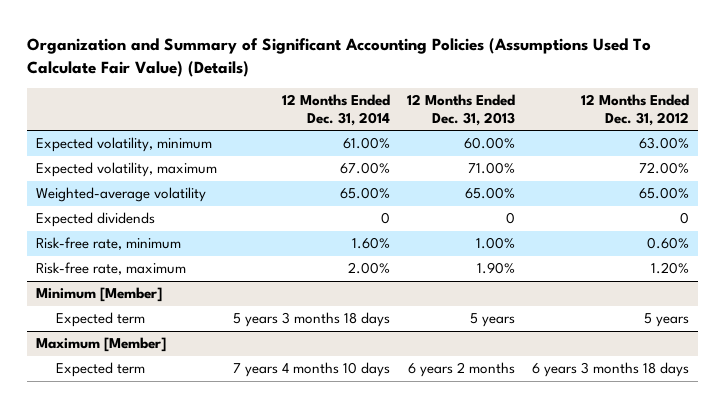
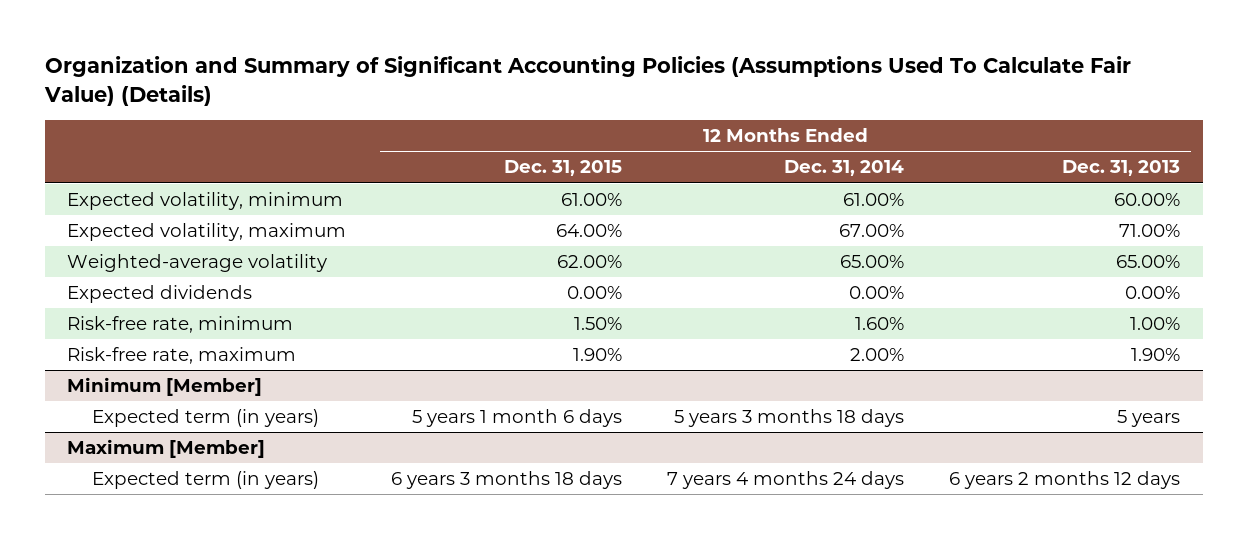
- | 12 Months Ended Dec. 31, 2014 | 12 Months Ended Dec. 31, 2013 | 12 Months Ended Dec. 31, 2012
+ | 12 Months Ended Dec. 31, 2015 | 12 Months Ended Dec. 31, 2014 | 12 Months Ended Dec. 31, 2013
- Expected dividends | 0 | 0 | 0
+ Expected dividends | 0.00% | 0.00% | 0.00%
@ Minimum [Member]
- Expected term | 5 years 3 months 18 days | 5 years | 5 years
+ Expected term (in years) | 5 years 1 month 6 days | 5 years 3 months 18 days | 5 years
@ Maximum [Member]
- Expected term | 7 years 4 months 10 days | 6 years 2 months | 6 years 3 months 18 days
+ Expected term (in years) | 6 years 3 months 18 days | 7 years 4 months 24 days | 6 years 2 months 12 days

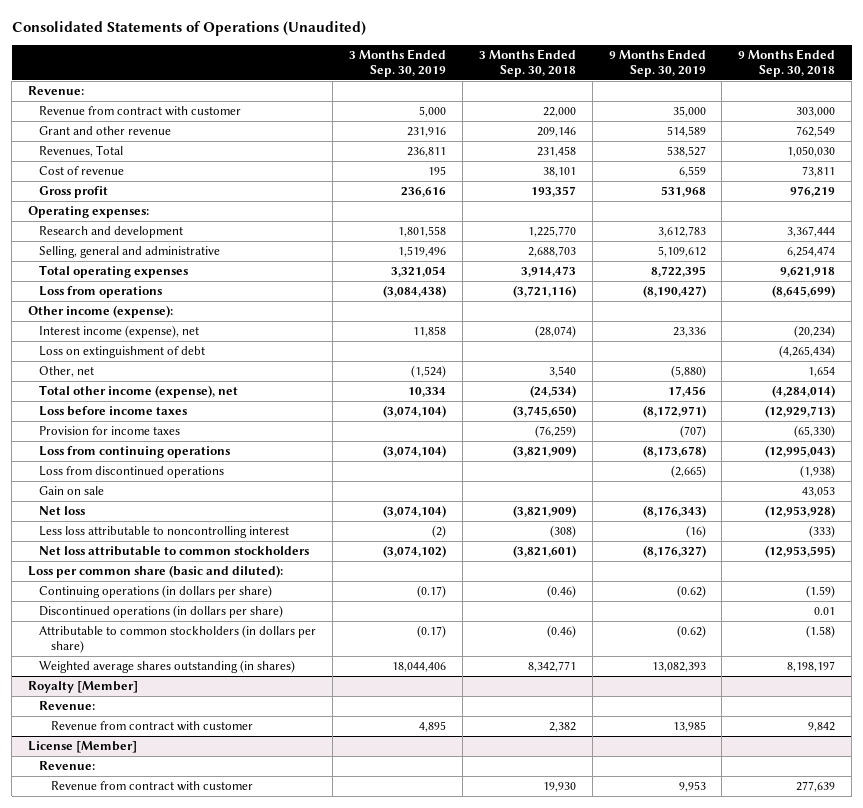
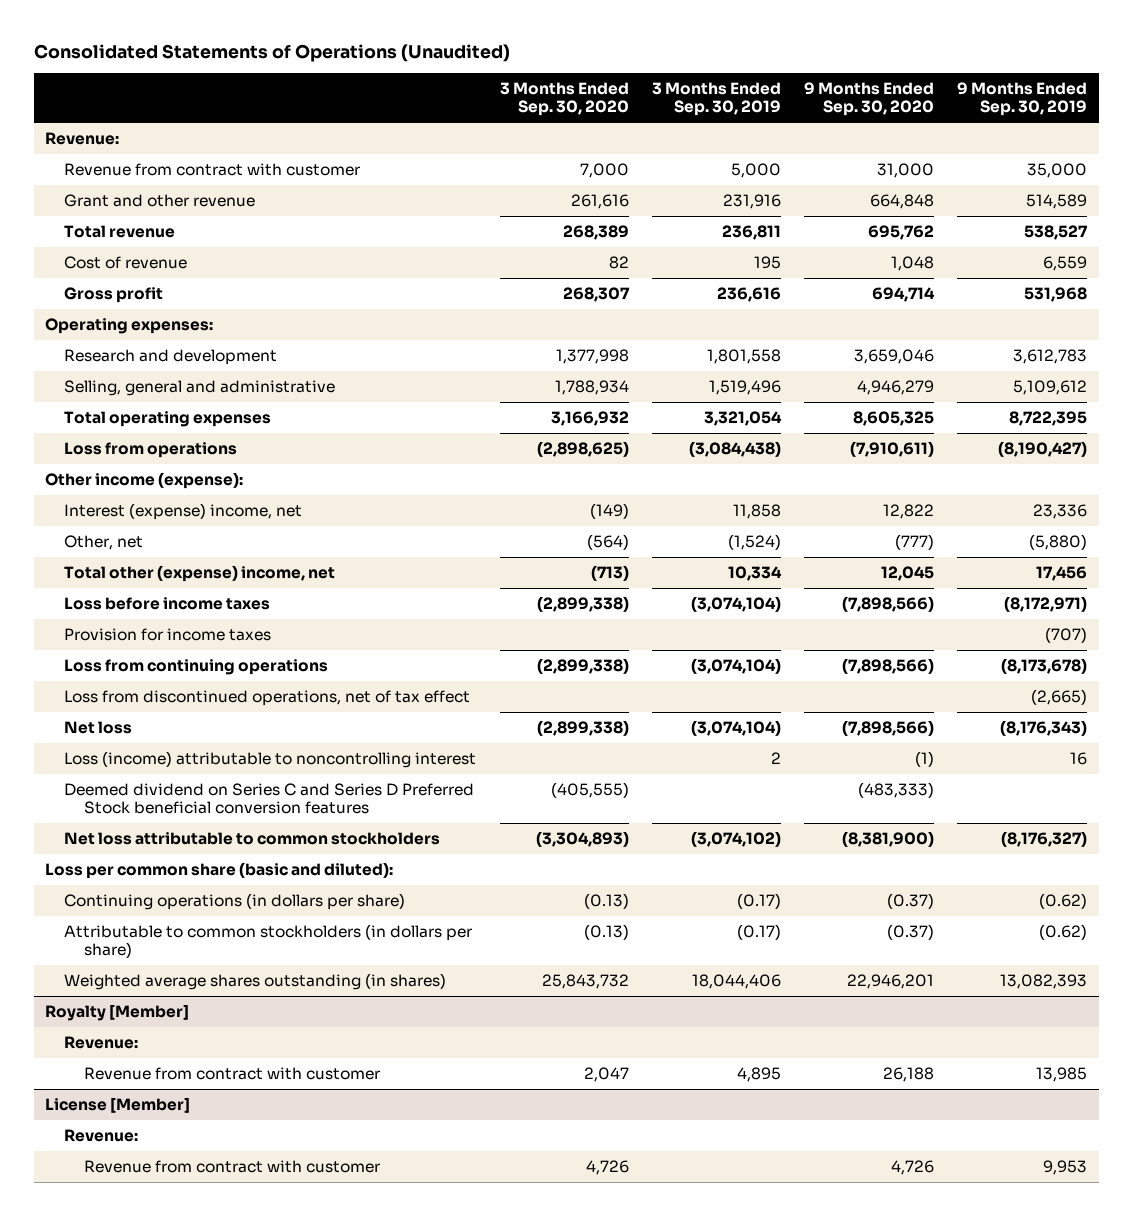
- | 3 Months Ended Sep. 30, 2019 | 3 Months Ended Sep. 30, 2018 | 9 Months Ended Sep. 30, 2019 | 9 Months Ended Sep. 30, 2018
+ | 3 Months Ended Sep. 30, 2020 | 3 Months Ended Sep. 30, 2019 | 9 Months Ended Sep. 30, 2020 | 9 Months Ended Sep. 30, 2019
- Revenues, Total | 236,811 | 231,458 | 538,527 | 1,050,030
+ Total revenue | 268,389 | 236,811 | 695,762 | 538,527
- Interest income (expense), net | 11,858 | (28,074) | 23,336 | (20,234)
- Loss on extinguishment of debt | | | | (4,265,434)
+ Interest (expense) income, net | (149) | 11,858 | 12,822 | 23,336
- Total other income (expense), net | 10,334 | (24,534) | 17,456 | (4,284,014)
+ Total other (expense) income, net | (713) | 10,334 | 12,045 | 17,456
- Loss from discontinued operations | | | (2,665) | (1,938)
- Gain on sale | | | | 43,053
+ Loss from discontinued operations, net of tax effect | | | | (2,665)
- Less loss attributable to noncontrolling interest | (2) | (308) | (16) | (333)
+ Loss (income) attributable to noncontrolling interest | | 2 | (1) | 16
+ Deemed dividend on Series C and Series D Preferred Stock beneficial conversion features | (405,555) | | (483,333) |
- Discontinued operations (in dollars per share) | | | | 0.01

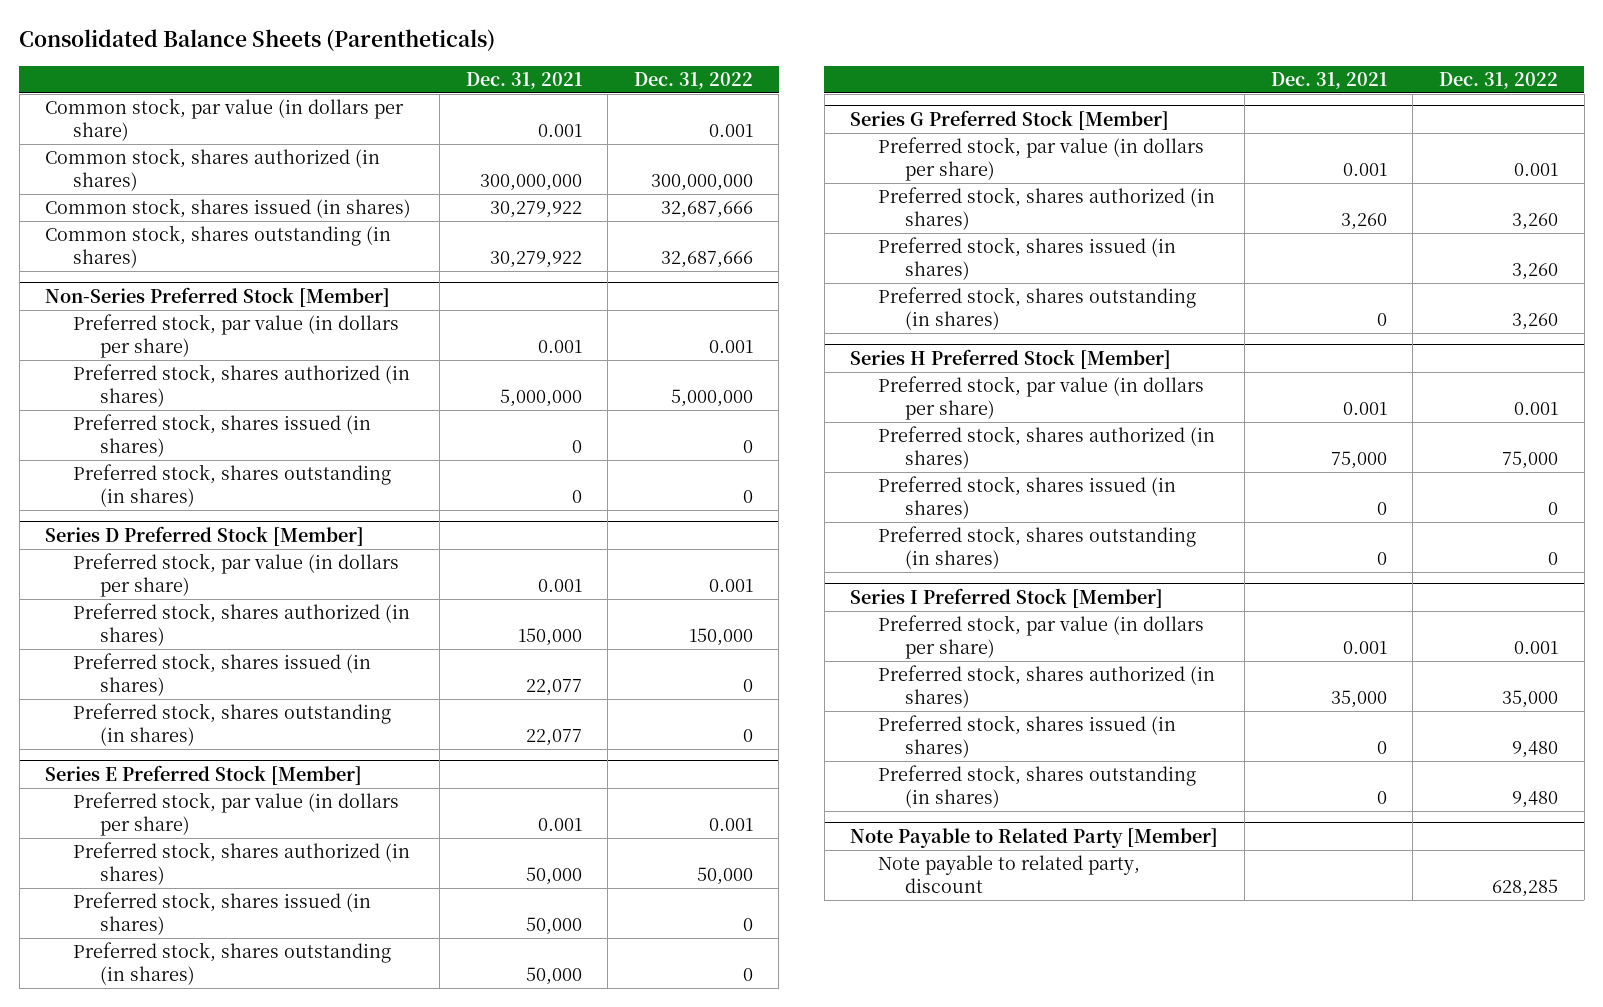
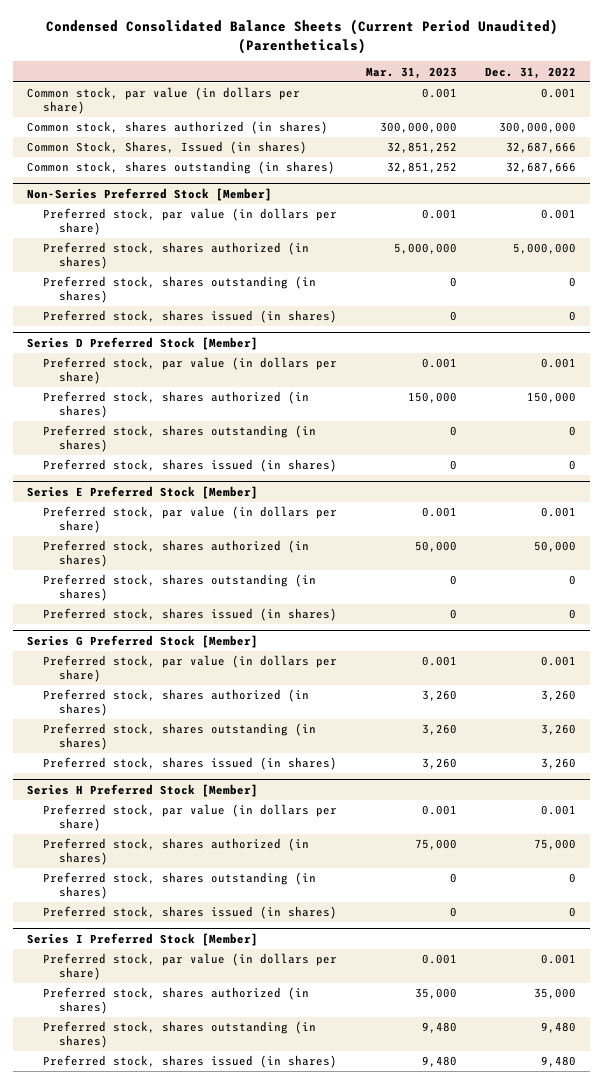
- Consolidated Balance Sheets (Parentheticals)
+ Condensed Consolidated Balance Sheets (Current Period Unaudited) (Parentheticals)
- | Dec. 31, 2021 | Dec. 31, 2022
+ | Mar. 31, 2023 | Dec. 31, 2022
- Common stock, shares issued (in shares) | 30,279,922 | 32,687,666
+ Common Stock, Shares, Issued (in shares) | 32,851,252 | 32,687,666
@ Non-Series Preferred Stock [Member]
moved down: Preferred stock, shares issued (in shares) | 0 | 0
@ Series D Preferred Stock [Member]
moved down: Preferred stock, shares issued (in shares) | 0 | 0
@ Series E Preferred Stock [Member]
moved down: Preferred stock, shares issued (in shares) | 0 | 0
@ Series G Preferred Stock [Member]
moved down: Preferred stock, shares issued (in shares) | 3,260 | 3,260
@ Series H Preferred Stock [Member]
moved down: Preferred stock, shares issued (in shares) | 0 | 0
- Note Payable to Related Party [Member]
- Note payable to related party, discount | | 628,285
@ Series I Preferred Stock [Member]
moved down: Preferred stock, shares issued (in shares) | 9,480 | 9,480

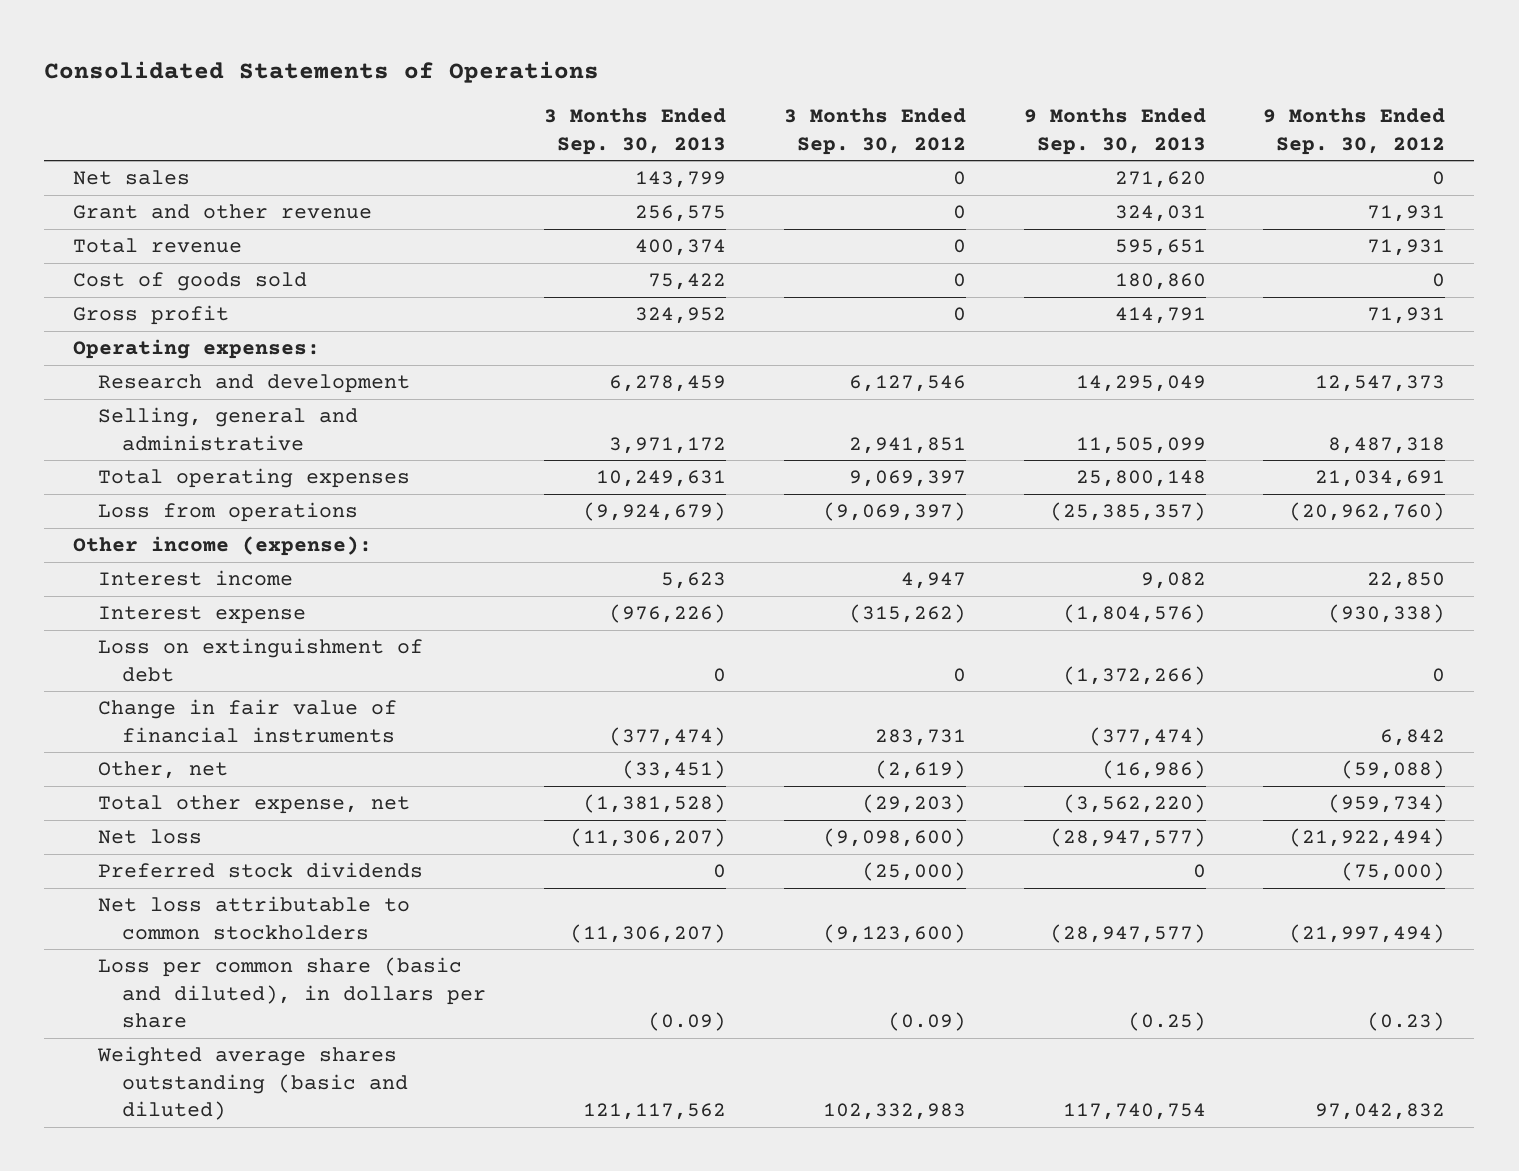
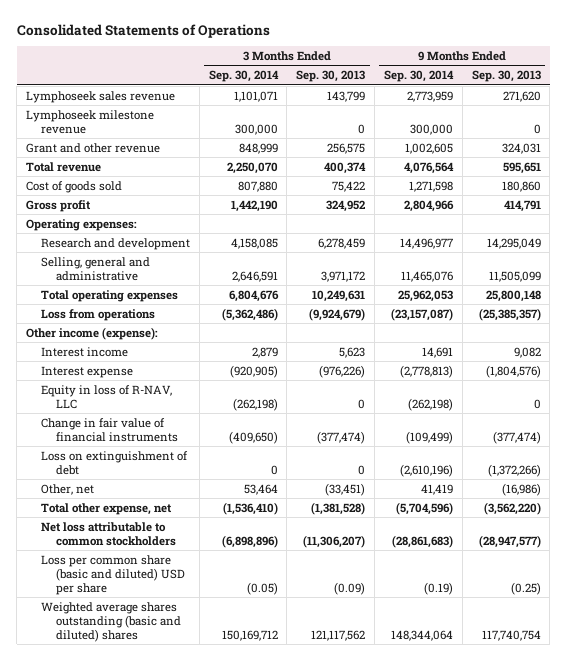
- | 3 Months Ended Sep. 30, 2013 | 3 Months Ended Sep. 30, 2012 | 9 Months Ended Sep. 30, 2013 | 9 Months Ended Sep. 30, 2012
+ | 3 Months Ended Sep. 30, 2014 | 3 Months Ended Sep. 30, 2013 | 9 Months Ended Sep. 30, 2014 | 9 Months Ended Sep. 30, 2013
- Net sales | 143,799 | 0 | 271,620 | 0
+ Lymphoseek sales revenue | 1,101,071 | 143,799 | 2,773,959 | 271,620
+ Lymphoseek milestone revenue | 300,000 | 0 | 300,000 | 0
+ Equity in loss of R-NAV, LLC | (262,198) | 0 | (262,198) | 0
moved down: Loss on extinguishment of debt | 0 | 0 | (2,610,196) | (1,372,266)
- Net loss | (11,306,207) | (9,098,600) | (28,947,577) | (21,922,494)
- Preferred stock dividends | 0 | (25,000) | 0 | (75,000)
- Loss per common share (basic and diluted), in dollars per share | (0.09) | (0.09) | (0.25) | (0.23)
- Weighted average shares outstanding (basic and diluted) | 121,117,562 | 102,332,983 | 117,740,754 | 97,042,832
+ Loss per common share (basic and diluted) USD per share | (0.05) | (0.09) | (0.19) | (0.25)
+ Weighted average shares outstanding (basic and diluted) shares | 150,169,712 | 121,117,562 | 148,344,064 | 117,740,754

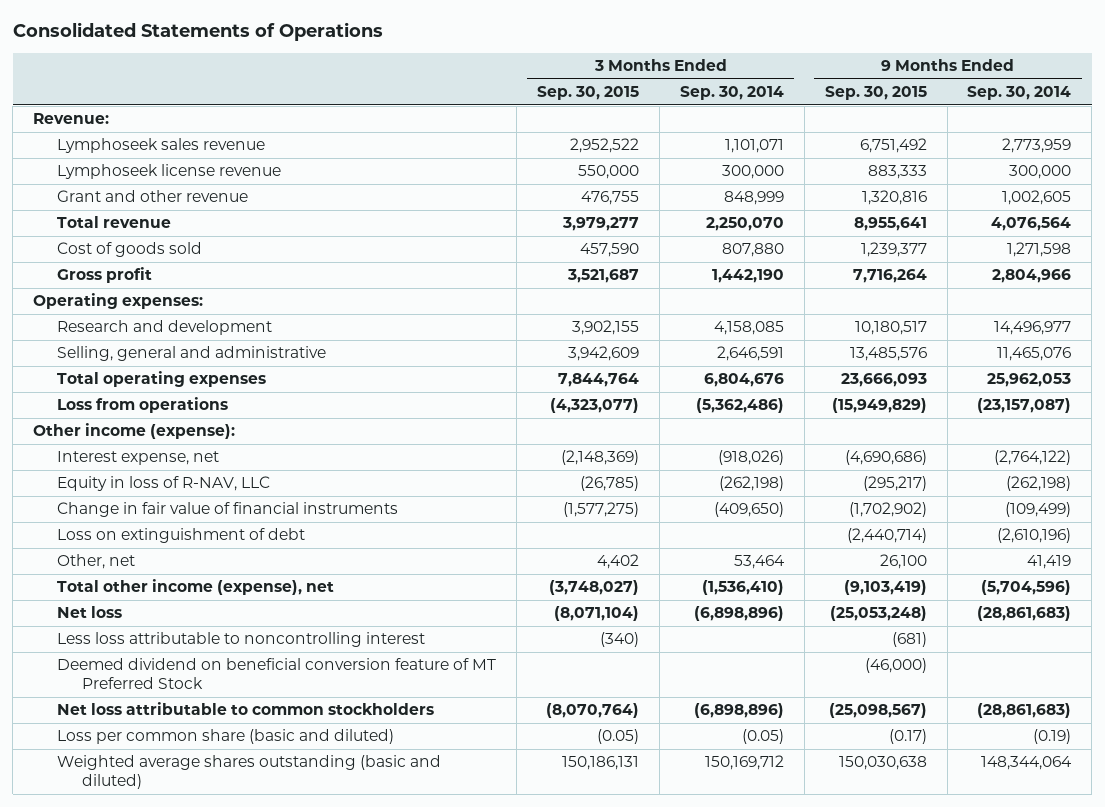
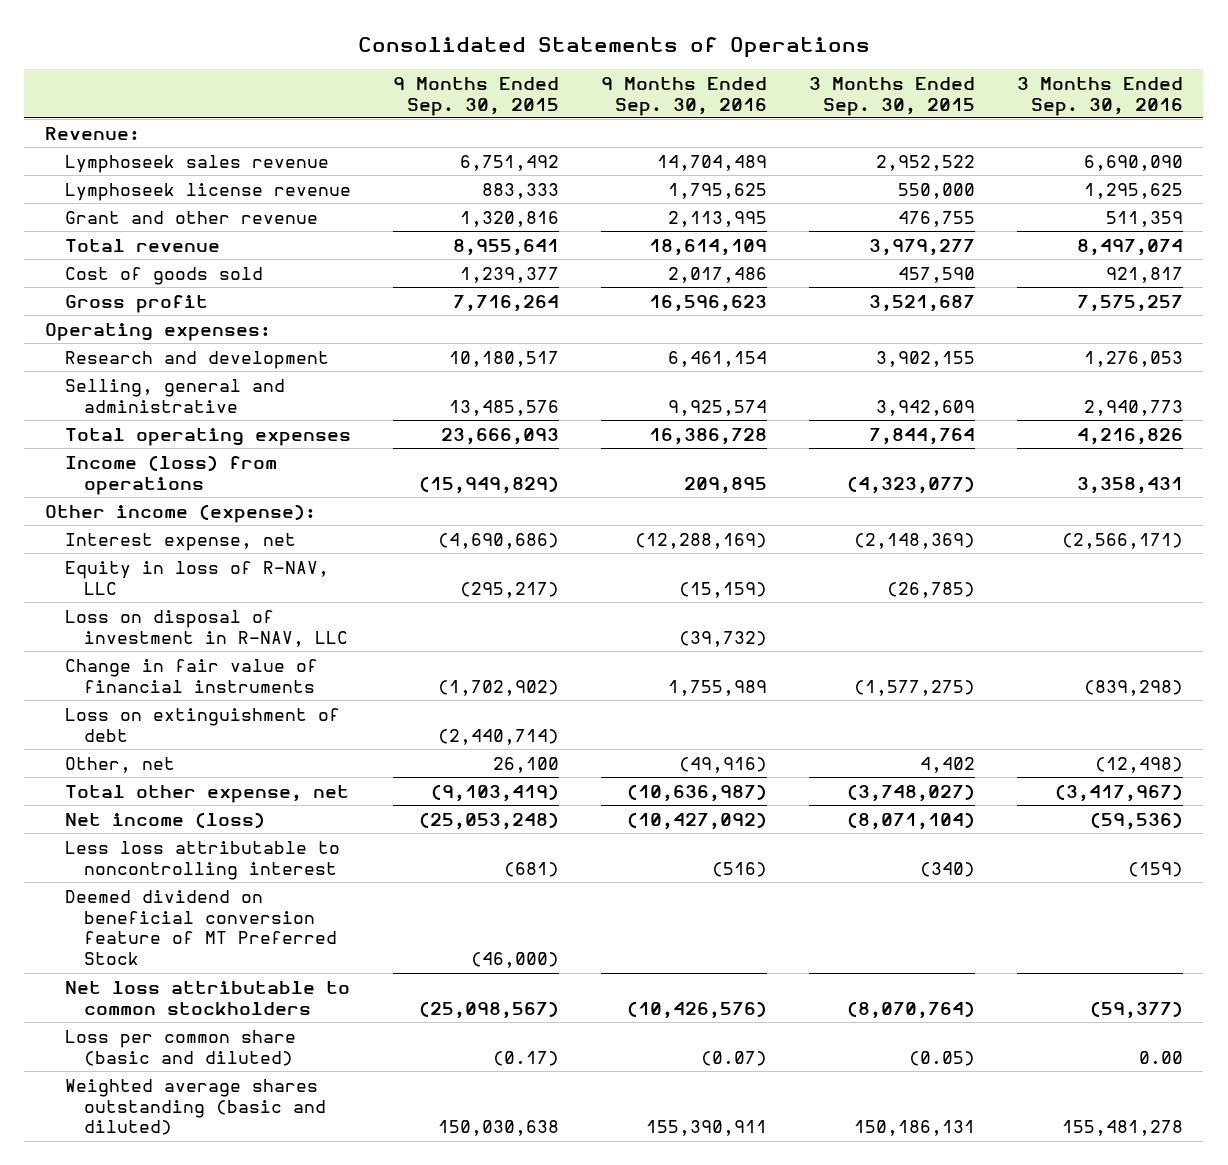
- | 3 Months Ended Sep. 30, 2015 | 3 Months Ended Sep. 30, 2014 | 9 Months Ended Sep. 30, 2015 | 9 Months Ended Sep. 30, 2014
+ | 9 Months Ended Sep. 30, 2015 | 9 Months Ended Sep. 30, 2016 | 3 Months Ended Sep. 30, 2015 | 3 Months Ended Sep. 30, 2016
- Loss from operations | (4,323,077) | (5,362,486) | (15,949,829) | (23,157,087)
+ Income (loss) from operations | (15,949,829) | 209,895 | (4,323,077) | 3,358,431
+ Loss on disposal of investment in R-NAV, LLC | | (39,732) | |
- Total other income (expense), net | (3,748,027) | (1,536,410) | (9,103,419) | (5,704,596)
- Net loss | (8,071,104) | (6,898,896) | (25,053,248) | (28,861,683)
+ Total other expense, net | (9,103,419) | (10,636,987) | (3,748,027) | (3,417,967)
+ Net income (loss) | (25,053,248) | (10,427,092) | (8,071,104) | (59,536)

